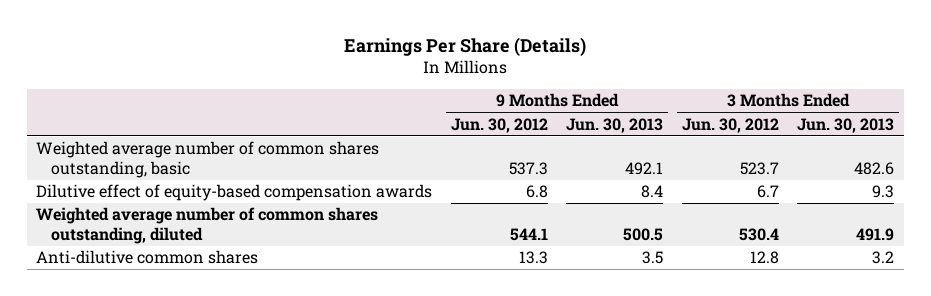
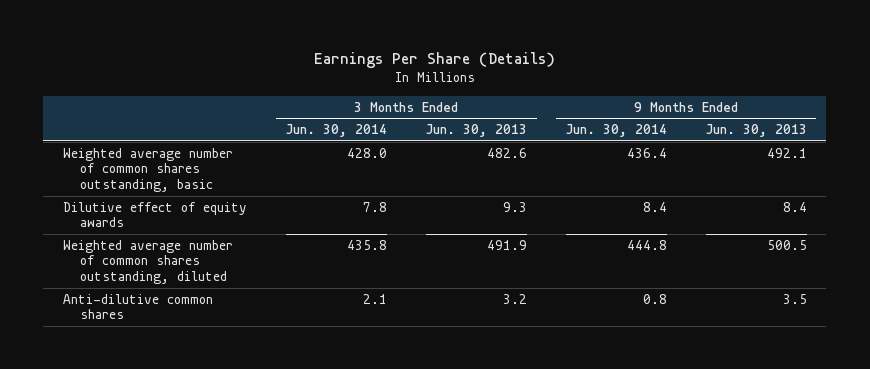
- | 9 Months Ended Jun. 30, 2012 | 9 Months Ended Jun. 30, 2013 | 3 Months Ended Jun. 30, 2012 | 3 Months Ended Jun. 30, 2013
+ | 3 Months Ended Jun. 30, 2014 | 3 Months Ended Jun. 30, 2013 | 9 Months Ended Jun. 30, 2014 | 9 Months Ended Jun. 30, 2013
- Dilutive effect of equity-based compensation awards | 6.8 | 8.4 | 6.7 | 9.3
+ Dilutive effect of equity awards | 7.8 | 9.3 | 8.4 | 8.4

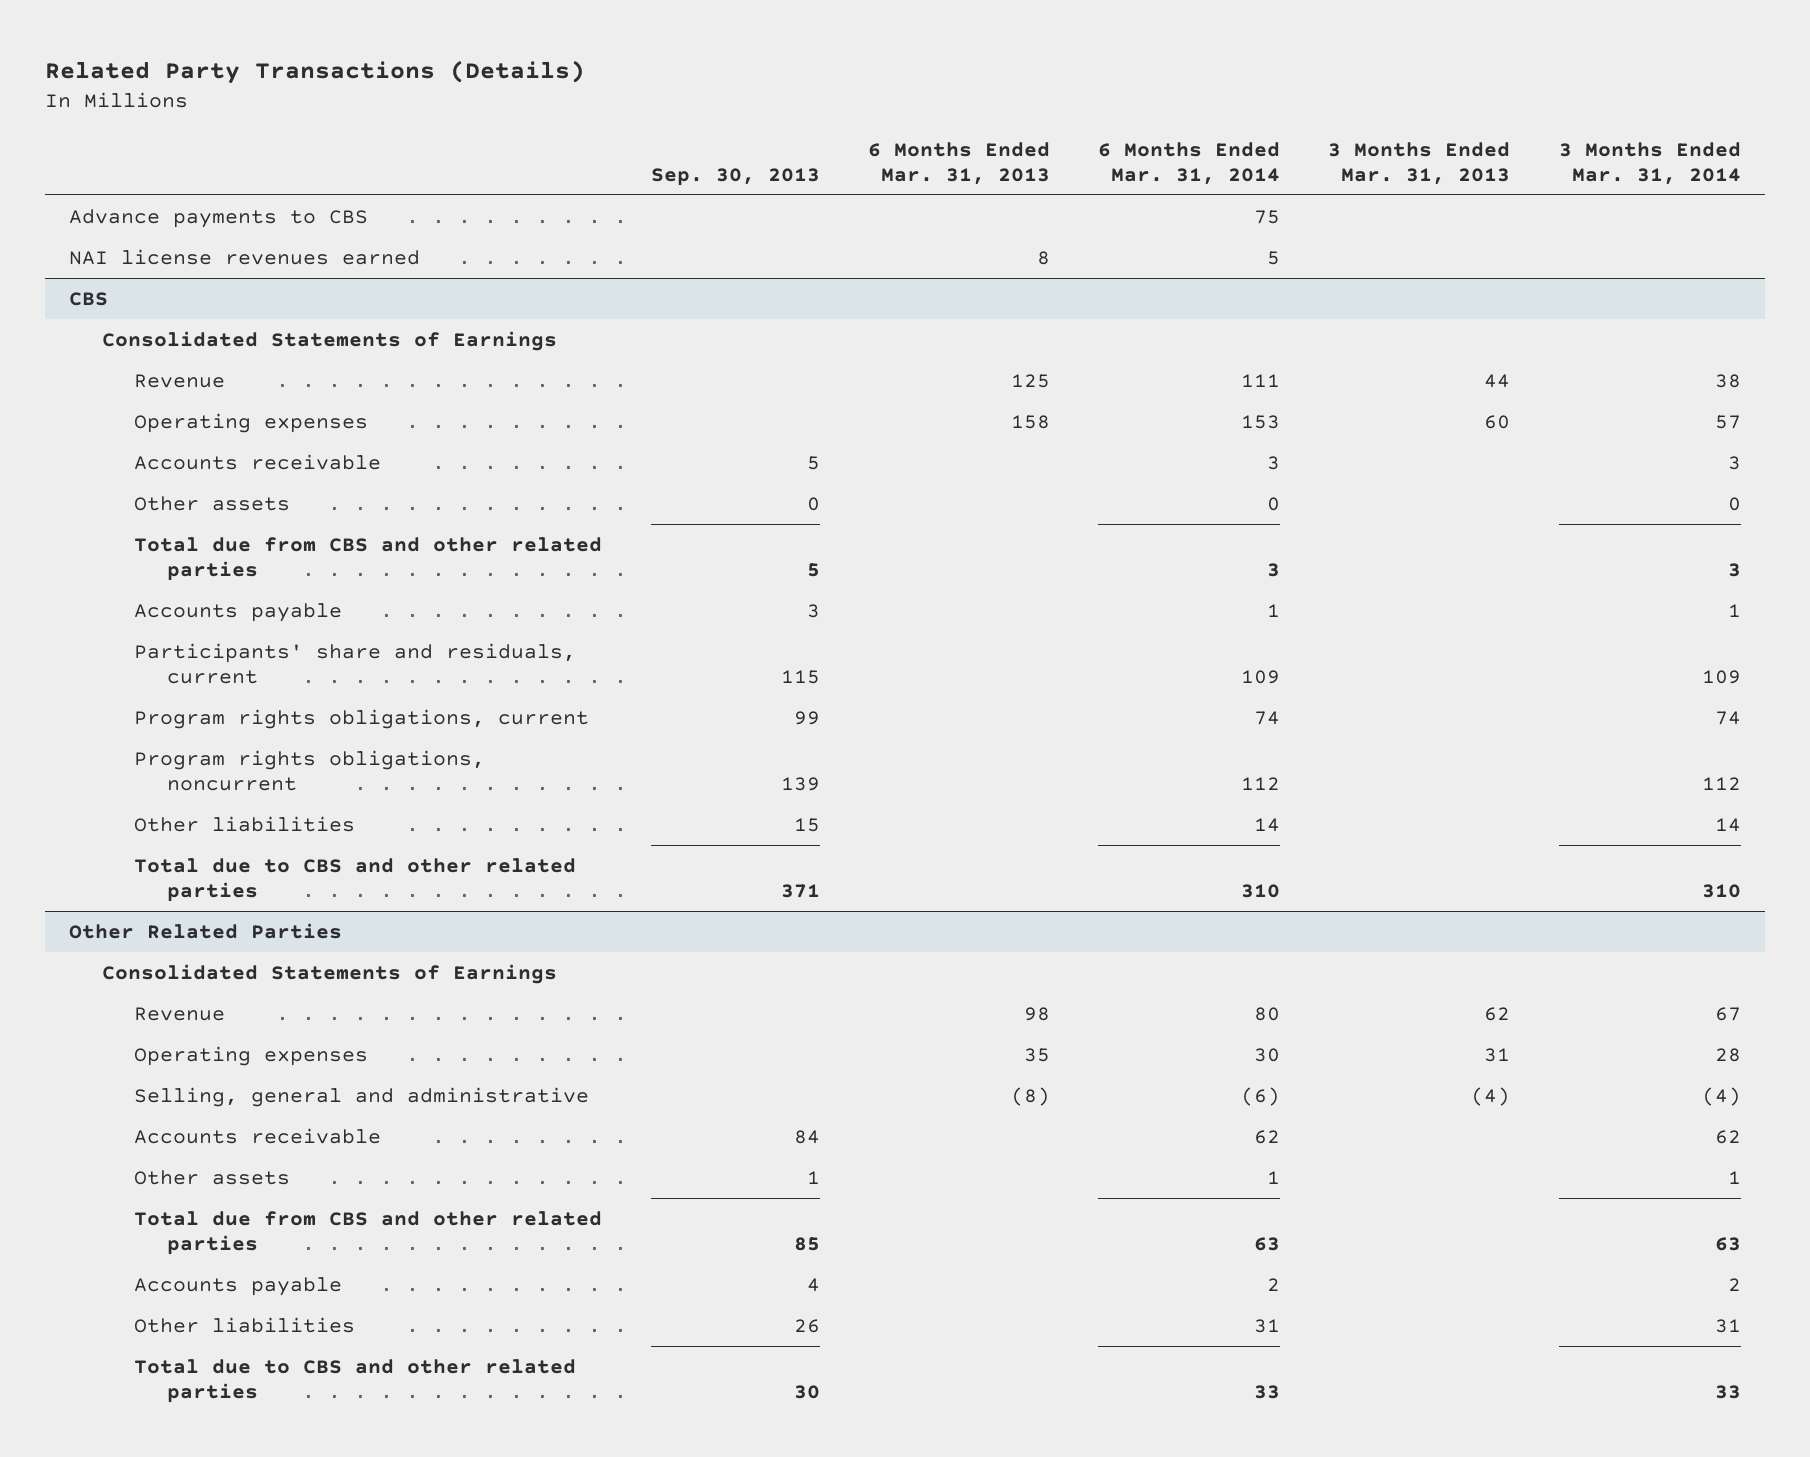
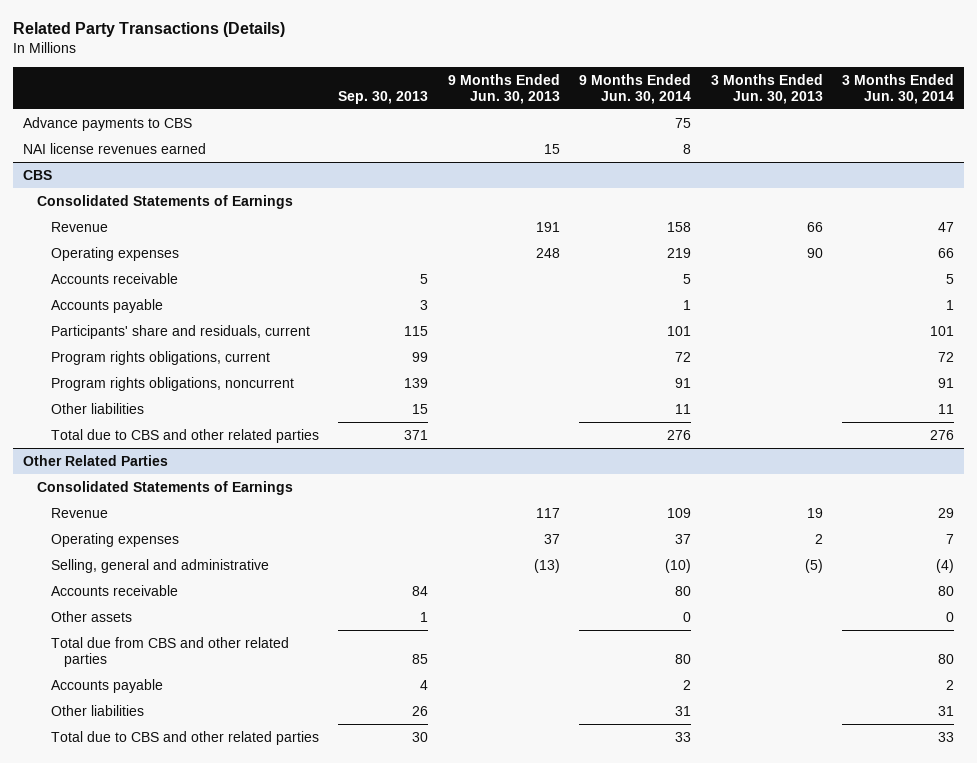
- | Sep. 30, 2013 | 6 Months Ended Mar. 31, 2013 | 6 Months Ended Mar. 31, 2014 | 3 Months Ended Mar. 31, 2013 | 3 Months Ended Mar. 31, 2014
+ | Sep. 30, 2013 | 9 Months Ended Jun. 30, 2013 | 9 Months Ended Jun. 30, 2014 | 3 Months Ended Jun. 30, 2013 | 3 Months Ended Jun. 30, 2014
@ CBS
- Other assets | 0 | | 0 | | 0
- Total due from CBS and other related parties | 5 | | 3 | | 3

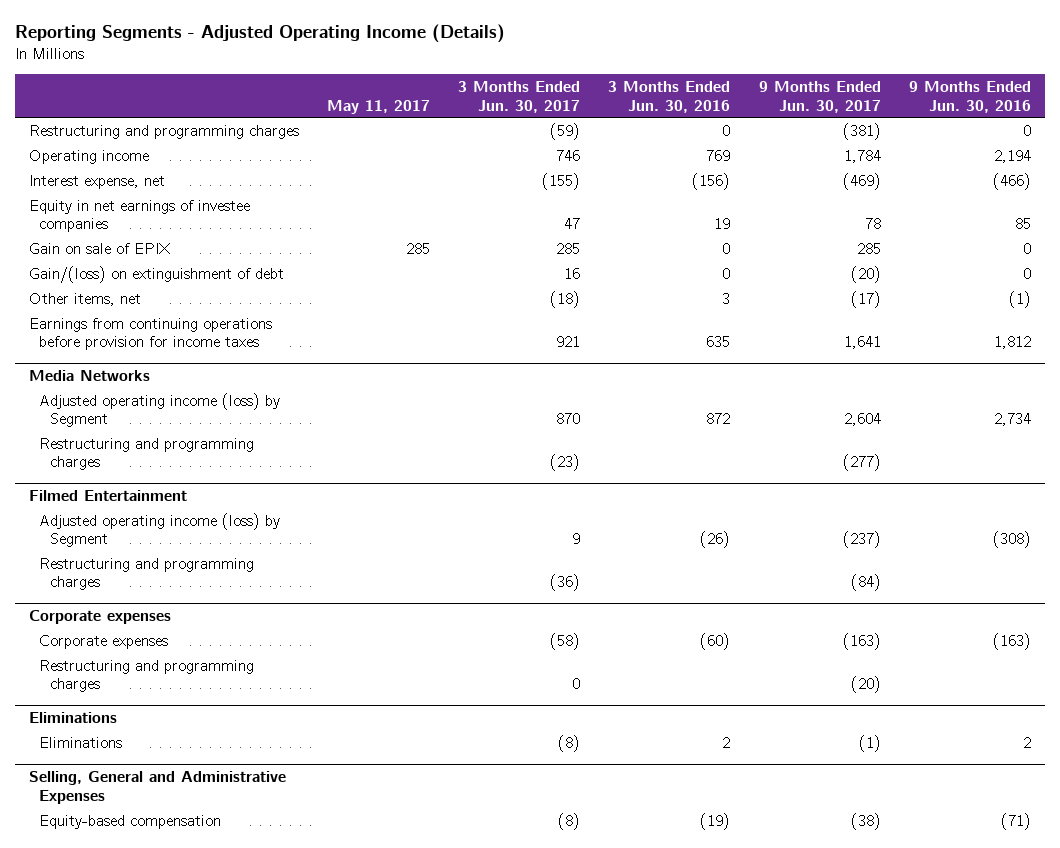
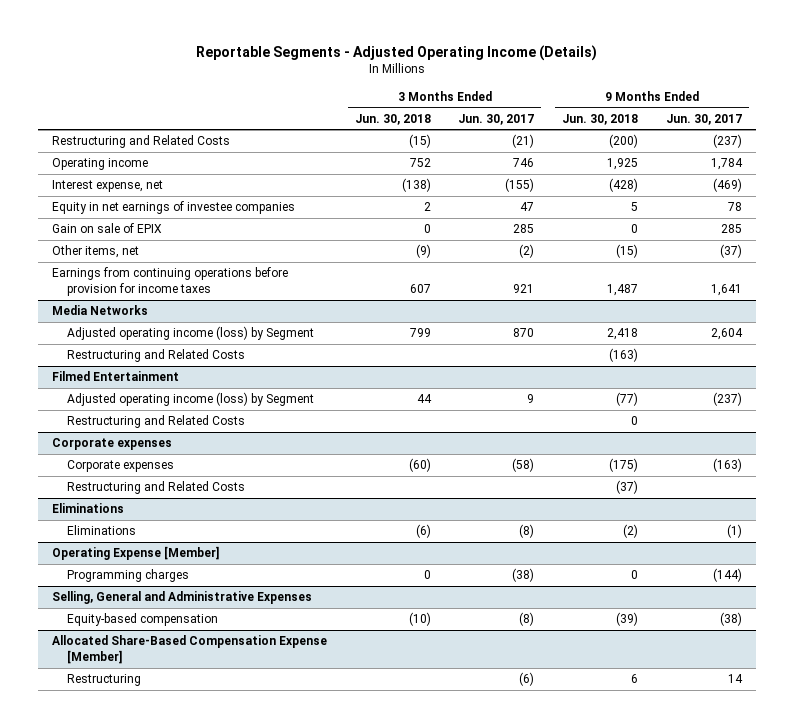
- Reporting Segments - Adjusted Operating Income (Details)
+ Reportable Segments - Adjusted Operating Income (Details)
- | May 11, 2017 | 3 Months Ended Jun. 30, 2017 | 3 Months Ended Jun. 30, 2016 | 9 Months Ended Jun. 30, 2017 | 9 Months Ended Jun. 30, 2016
+ | 3 Months Ended Jun. 30, 2018 | 3 Months Ended Jun. 30, 2017 | 9 Months Ended Jun. 30, 2018 | 9 Months Ended Jun. 30, 2017
- Restructuring and programming charges | | (59) | 0 | (381) | 0
+ Restructuring and Related Costs | (15) | (21) | (200) | (237)
- Gain/(loss) on extinguishment of debt | | 16 | 0 | (20) | 0
- Other items, net | | (18) | 3 | (17) | (1)
+ Other items, net | (9) | (2) | (15) | (37)
@ Media Networks
- Restructuring and programming charges | | (23) | | (277) |
+ Restructuring and Related Costs | | | (163) |
@ Filmed Entertainment
- Restructuring and programming charges | | (36) | | (84) |
+ Restructuring and Related Costs | | | 0 |
@ Corporate expenses
- Restructuring and programming charges | | 0 | | (20) |
+ Restructuring and Related Costs | | | (37) |
+ Operating Expense [Member]
+ Programming charges | 0 | (38) | 0 | (144)
+ Allocated Share-Based Compensation Expense [Member]
+ Restructuring | | (6) | 6 | 14

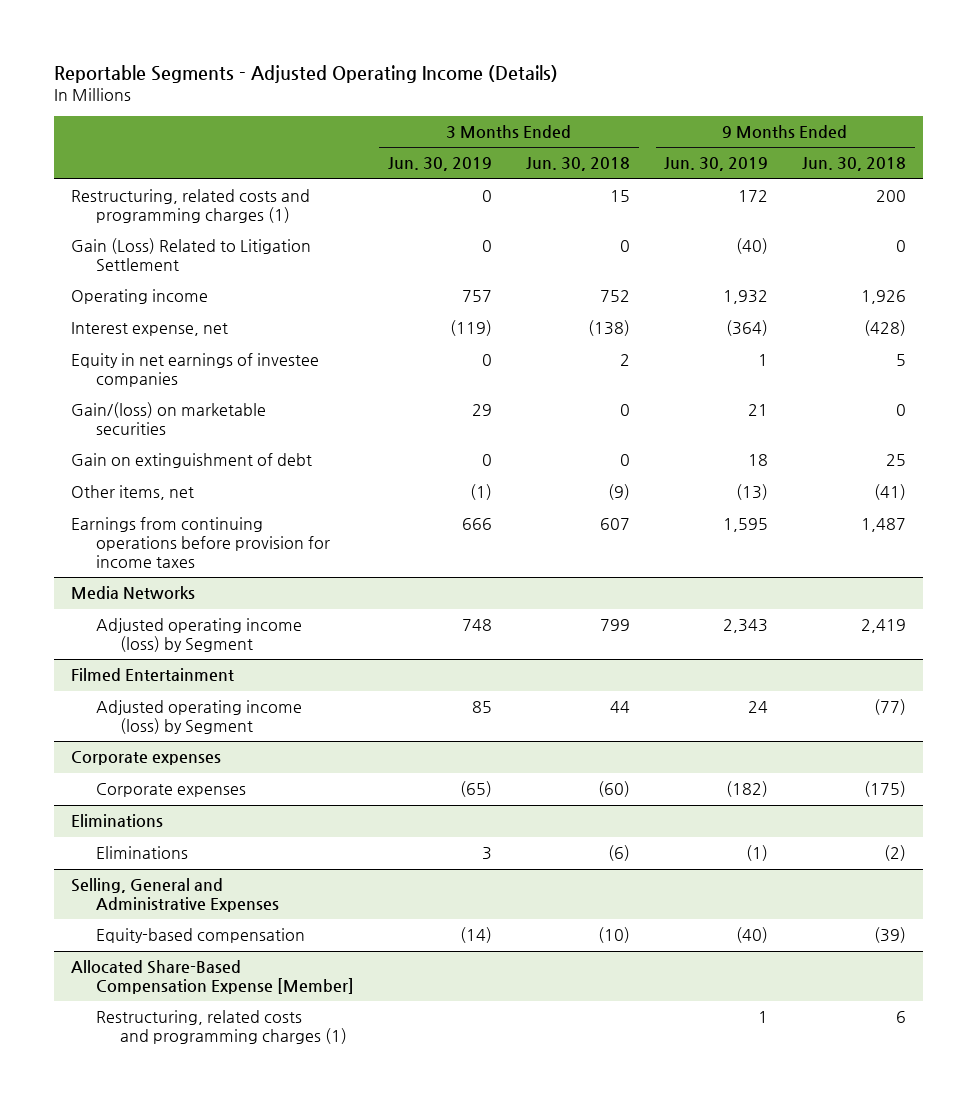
- | 3 Months Ended Jun. 30, 2018 | 3 Months Ended Jun. 30, 2017 | 9 Months Ended Jun. 30, 2018 | 9 Months Ended Jun. 30, 2017
+ | 3 Months Ended Jun. 30, 2019 | 3 Months Ended Jun. 30, 2018 | 9 Months Ended Jun. 30, 2019 | 9 Months Ended Jun. 30, 2018
- Restructuring and Related Costs | (15) | (21) | (200) | (237)
- Operating income | 752 | 746 | 1,925 | 1,784
+ Restructuring, related costs and programming charges (1) | 0 | 15 | 172 | 200
+ Gain (Loss) Related to Litigation Settlement | 0 | 0 | (40) | 0
+ Operating income | 757 | 752 | 1,932 | 1,926
- Gain on sale of EPIX | 0 | 285 | 0 | 285
- Other items, net | (9) | (2) | (15) | (37)
+ Gain/(loss) on marketable securities | 29 | 0 | 21 | 0
+ Gain on extinguishment of debt | 0 | 0 | 18 | 25
+ Other items, net | (1) | (9) | (13) | (41)
@ Media Networks
- Adjusted operating income (loss) by Segment | 799 | 870 | 2,418 | 2,604
- Restructuring and Related Costs | | | (163) |
+ Adjusted operating income (loss) by Segment | 748 | 799 | 2,343 | 2,419
@ Filmed Entertainment
- Restructuring and Related Costs | | | 0 |
@ Corporate expenses
- Restructuring and Related Costs | | | (37) |
- Operating Expense [Member]
- Programming charges | 0 | (38) | 0 | (144)
@ Allocated Share-Based Compensation Expense [Member]
- Restructuring | | (6) | 6 | 14
+ Restructuring, related costs and programming charges (1) | | | 1 | 6

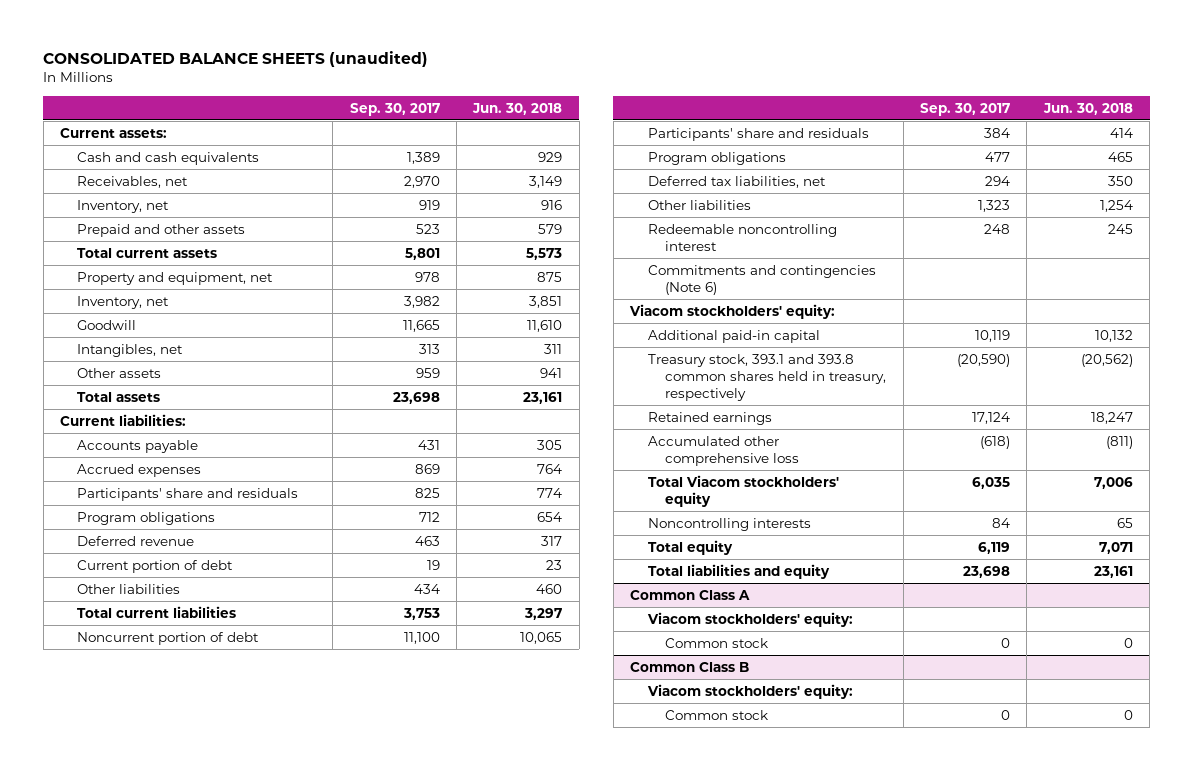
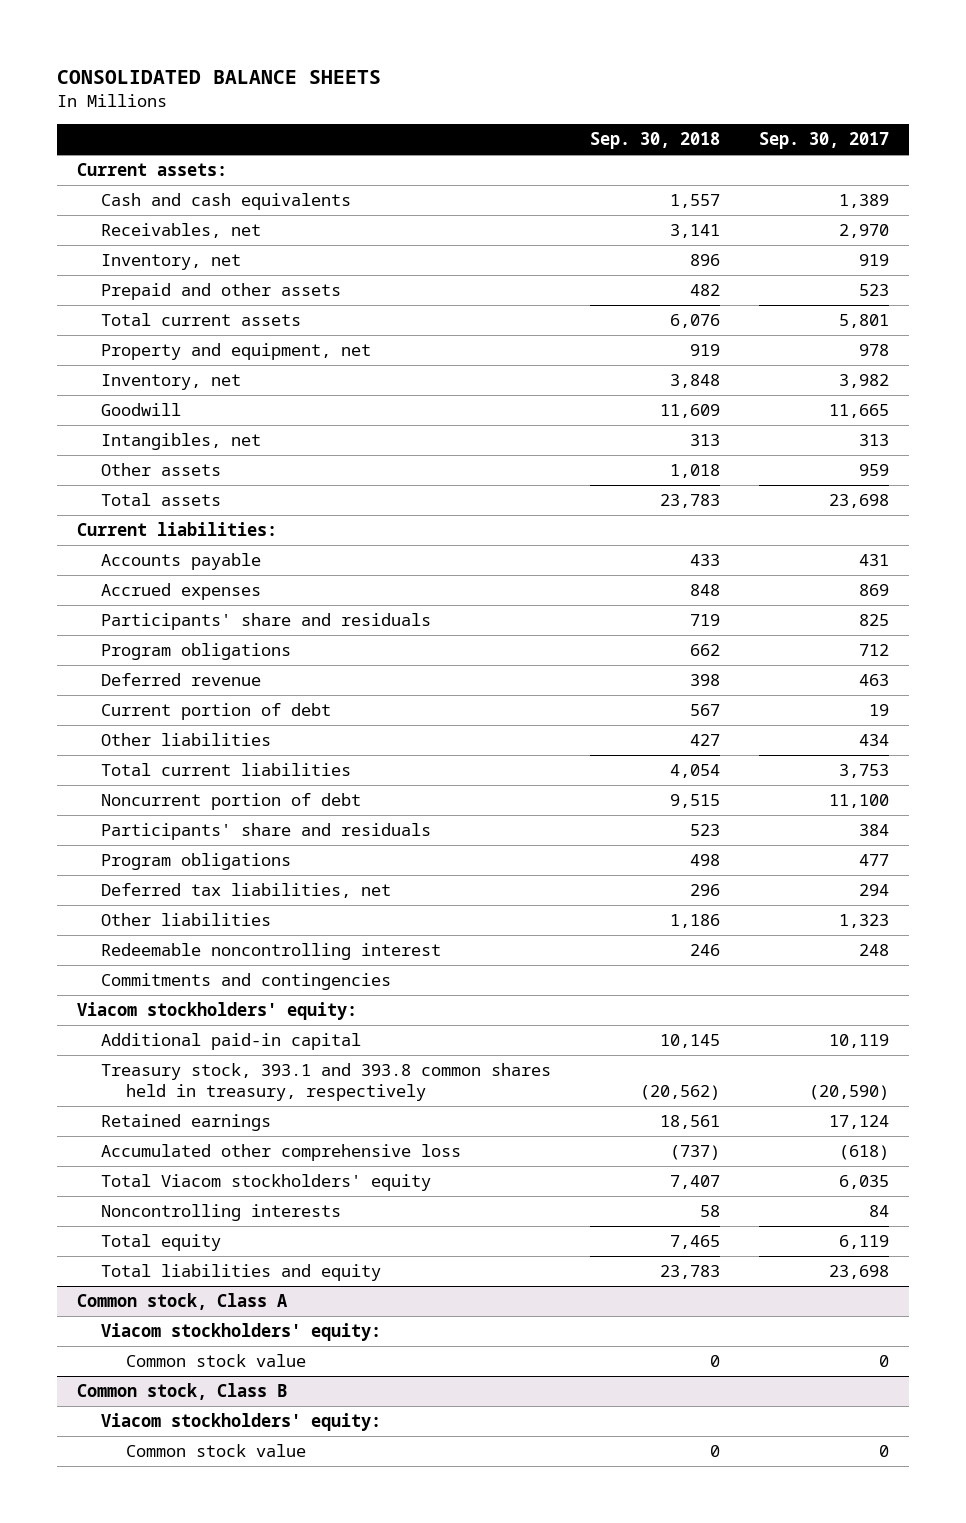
- CONSOLIDATED BALANCE SHEETS (unaudited)
+ CONSOLIDATED BALANCE SHEETS
- | Sep. 30, 2017 | Jun. 30, 2018
+ | Sep. 30, 2018 | Sep. 30, 2017
- Commitments and contingencies (Note 6)
+ Commitments and contingencies
- Common Class A
+ Common stock, Class A
- Common stock | 0 | 0
- Common Class B
+ Common stock value | 0 | 0
+ Common stock, Class B
- Common stock | 0 | 0
+ Common stock value | 0 | 0

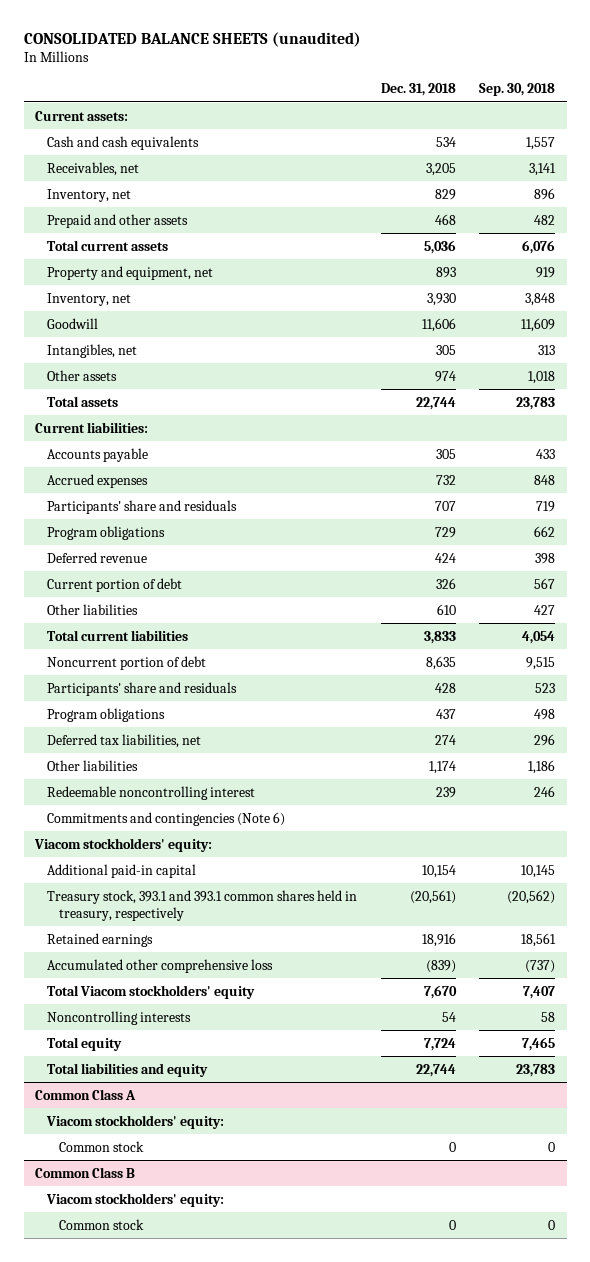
- CONSOLIDATED BALANCE SHEETS
+ CONSOLIDATED BALANCE SHEETS (unaudited)
- | Sep. 30, 2018 | Sep. 30, 2017
+ | Dec. 31, 2018 | Sep. 30, 2018
- Commitments and contingencies
+ Commitments and contingencies (Note 6)
- Treasury stock, 393.1 and 393.8 common shares held in treasury, respectively | (20,562) | (20,590)
+ Treasury stock, 393.1 and 393.1 common shares held in treasury, respectively | (20,561) | (20,562)
- Common stock, Class A
+ Common Class A
- Common stock value | 0 | 0
- Common stock, Class B
+ Common stock | 0 | 0
+ Common Class B
- Common stock value | 0 | 0
+ Common stock | 0 | 0

